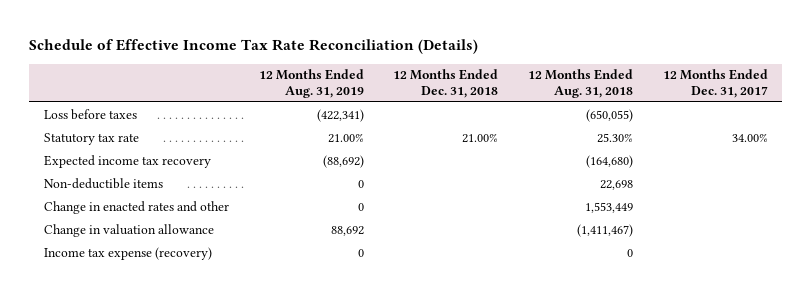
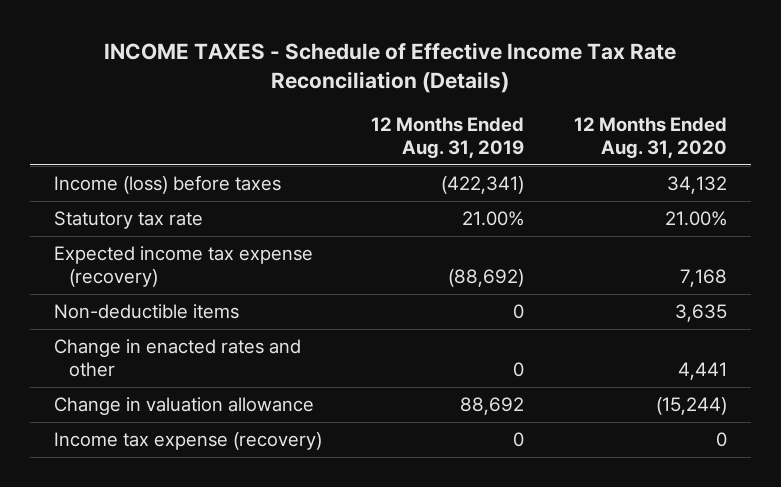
- Schedule of Effective Income Tax Rate Reconciliation (Details)
+ INCOME TAXES - Schedule of Effective Income Tax Rate Reconciliation (Details)
- | 12 Months Ended Aug. 31, 2019 | 12 Months Ended Dec. 31, 2018 | 12 Months Ended Aug. 31, 2018 | 12 Months Ended Dec. 31, 2017
+ | 12 Months Ended Aug. 31, 2019 | 12 Months Ended Aug. 31, 2020
- Loss before taxes | (422,341) | | (650,055) |
+ Income (loss) before taxes | (422,341) | 34,132
- Expected income tax recovery | (88,692) | | (164,680) |
+ Expected income tax expense (recovery) | (88,692) | 7,168

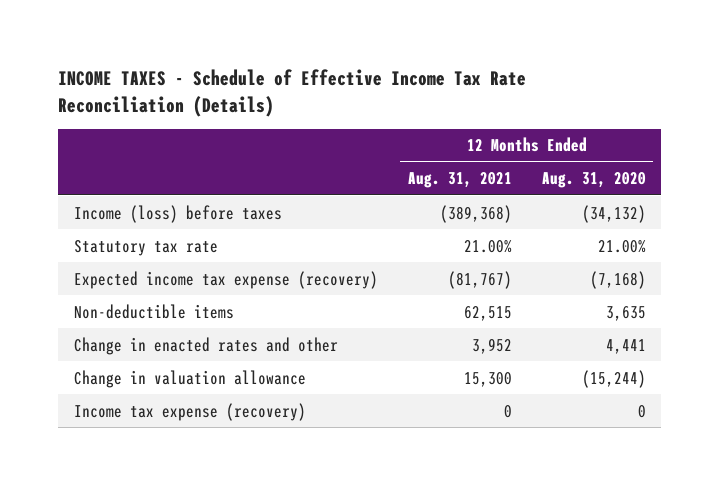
- | 12 Months Ended Aug. 31, 2019 | 12 Months Ended Aug. 31, 2020
+ | 12 Months Ended Aug. 31, 2021 | 12 Months Ended Aug. 31, 2020
- Income (loss) before taxes | (422,341) | 34,132
+ Income (loss) before taxes | (389,368) | (34,132)
- Expected income tax expense (recovery) | (88,692) | 7,168
+ Expected income tax expense (recovery) | (81,767) | (7,168)

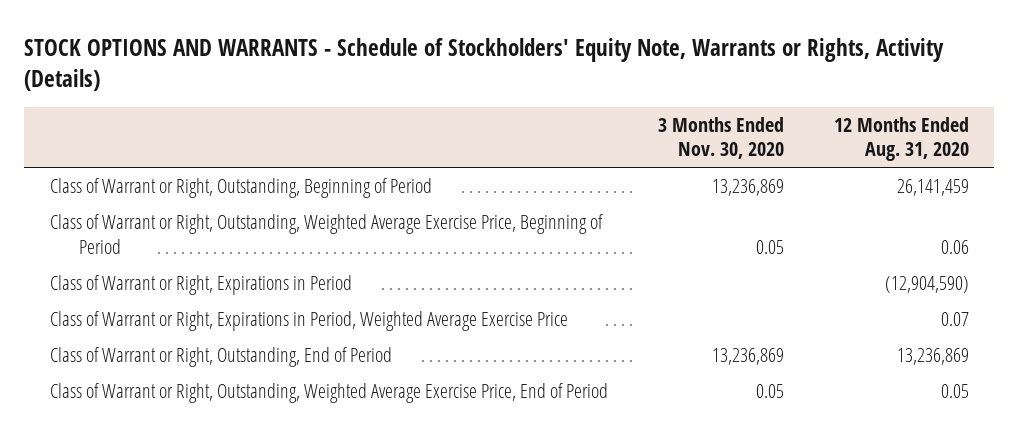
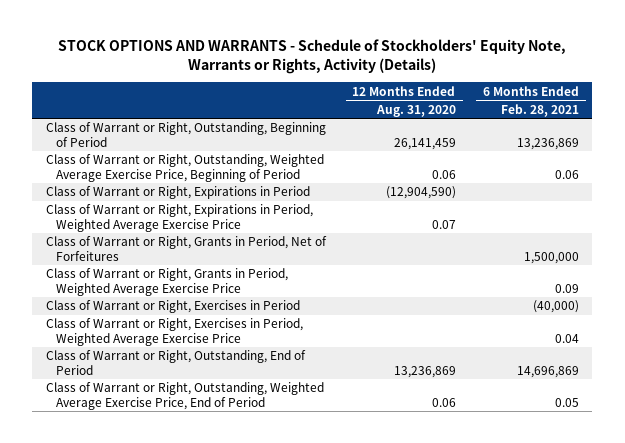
- | 3 Months Ended Nov. 30, 2020 | 12 Months Ended Aug. 31, 2020
+ | 12 Months Ended Aug. 31, 2020 | 6 Months Ended Feb. 28, 2021
+ Class of Warrant or Right, Grants in Period, Net of Forfeitures | | 1,500,000
+ Class of Warrant or Right, Grants in Period, Weighted Average Exercise Price | | 0.09
+ Class of Warrant or Right, Exercises in Period | | (40,000)
+ Class of Warrant or Right, Exercises in Period, Weighted Average Exercise Price | | 0.04
- Class of Warrant or Right, Outstanding, Weighted Average Exercise Price, End of Period | 0.05 | 0.05
+ Class of Warrant or Right, Outstanding, Weighted Average Exercise Price, End of Period | 0.06 | 0.05

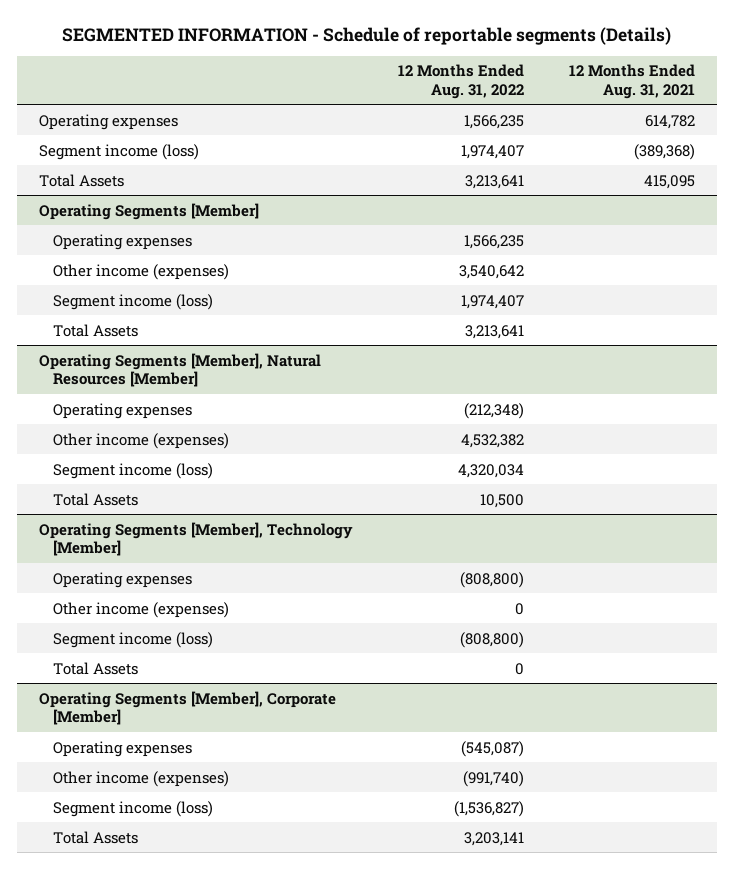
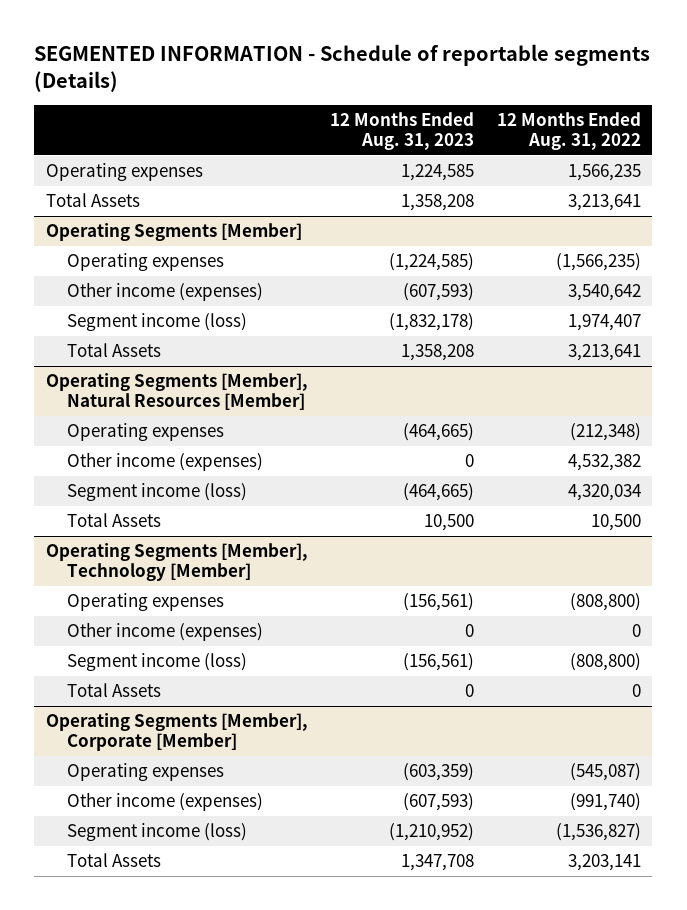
- | 12 Months Ended Aug. 31, 2022 | 12 Months Ended Aug. 31, 2021
+ | 12 Months Ended Aug. 31, 2023 | 12 Months Ended Aug. 31, 2022
- Segment income (loss) | 1,974,407 | (389,368)
@ Operating Segments [Member]
- Operating expenses | 1,566,235 |
+ Operating expenses | (1,224,585) | (1,566,235)

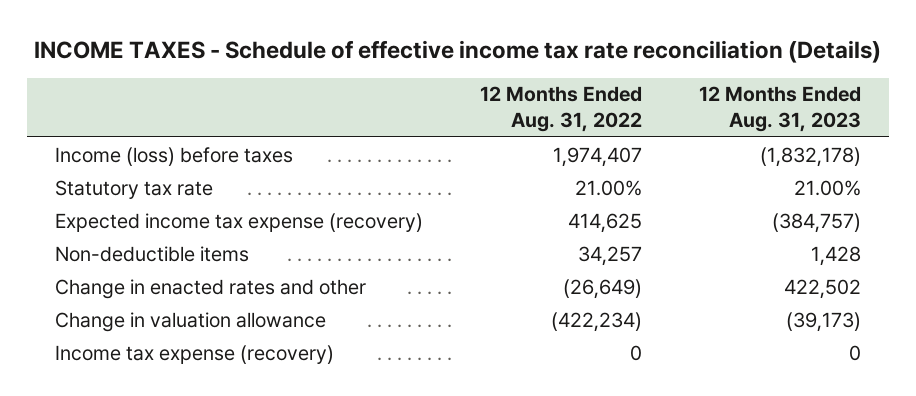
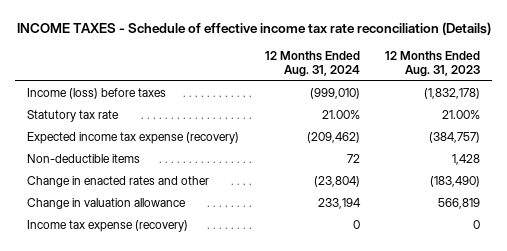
- | 12 Months Ended Aug. 31, 2022 | 12 Months Ended Aug. 31, 2023
+ | 12 Months Ended Aug. 31, 2024 | 12 Months Ended Aug. 31, 2023
- Change in enacted rates and other | (26,649) | 422,502
- Change in valuation allowance | (422,234) | (39,173)
+ Change in enacted rates and other | (23,804) | (183,490)
+ Change in valuation allowance | 233,194 | 566,819

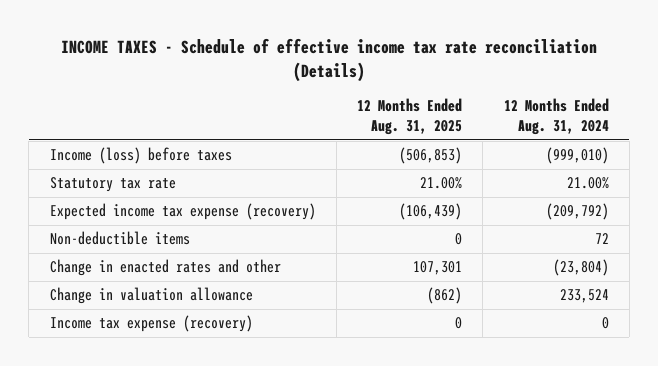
- | 12 Months Ended Aug. 31, 2024 | 12 Months Ended Aug. 31, 2023
+ | 12 Months Ended Aug. 31, 2025 | 12 Months Ended Aug. 31, 2024
- Expected income tax expense (recovery) | (209,462) | (384,757)
+ Expected income tax expense (recovery) | (106,439) | (209,792)
- Change in valuation allowance | 233,194 | 566,819
+ Change in valuation allowance | (862) | 233,524

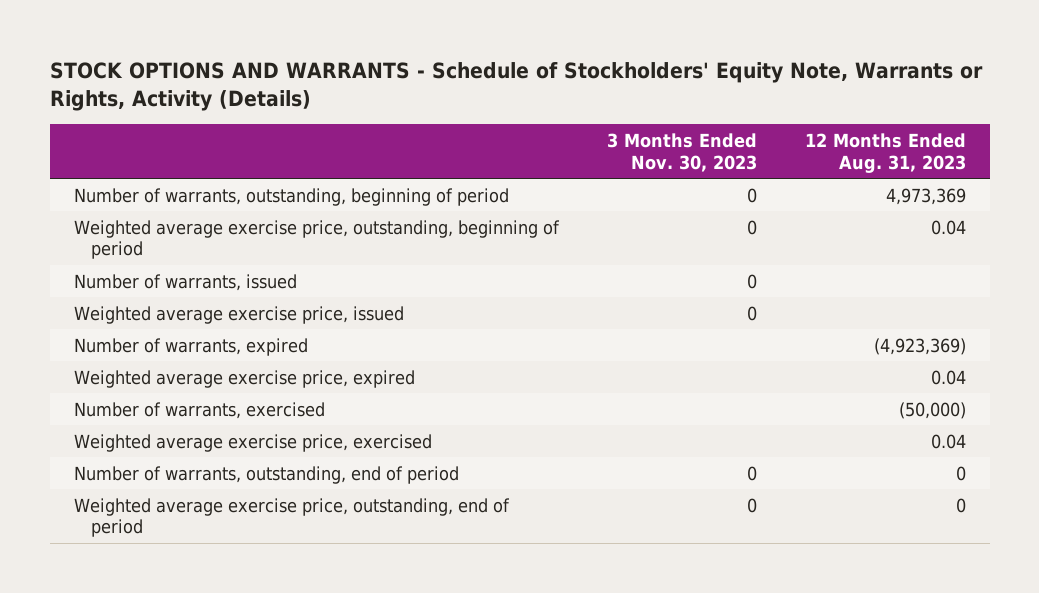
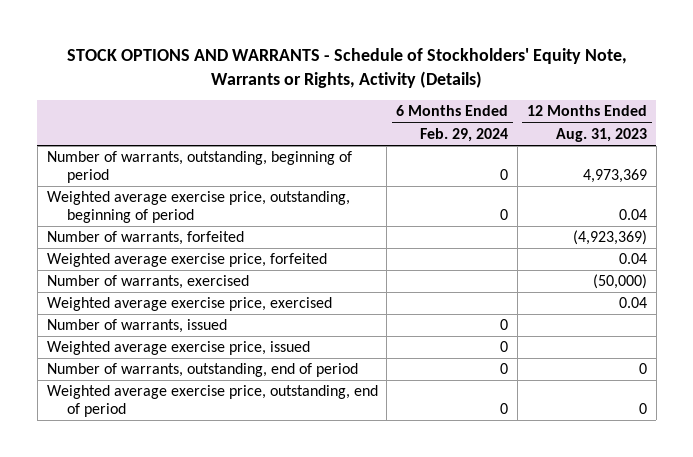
- | 3 Months Ended Nov. 30, 2023 | 12 Months Ended Aug. 31, 2023
+ | 6 Months Ended Feb. 29, 2024 | 12 Months Ended Aug. 31, 2023
- Number of warrants, expired | | (4,923,369)
- Weighted average exercise price, expired | | 0.04
+ Number of warrants, forfeited | | (4,923,369)
+ Weighted average exercise price, forfeited | | 0.04
moved down: Number of warrants, issued | 0 |
moved down: Weighted average exercise price, issued | 0 |

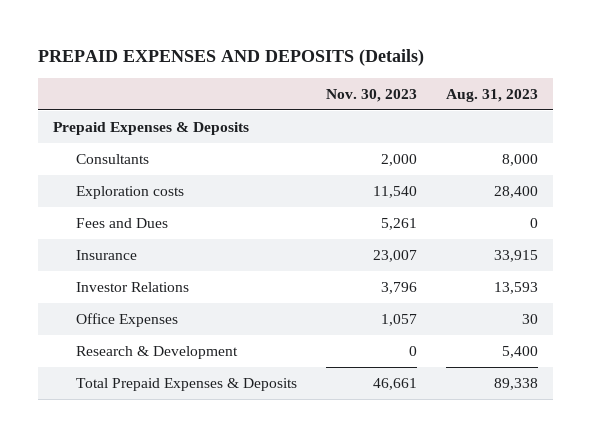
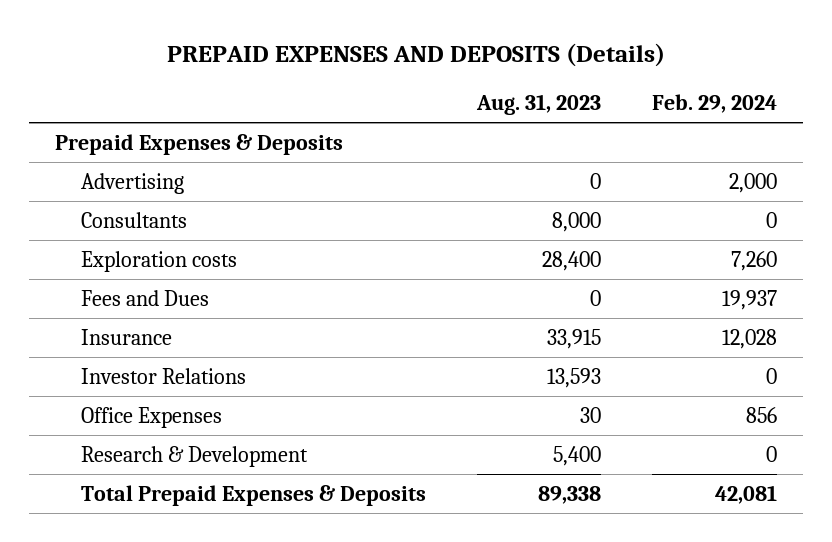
- | Nov. 30, 2023 | Aug. 31, 2023
+ | Aug. 31, 2023 | Feb. 29, 2024
+ Advertising | 0 | 2,000

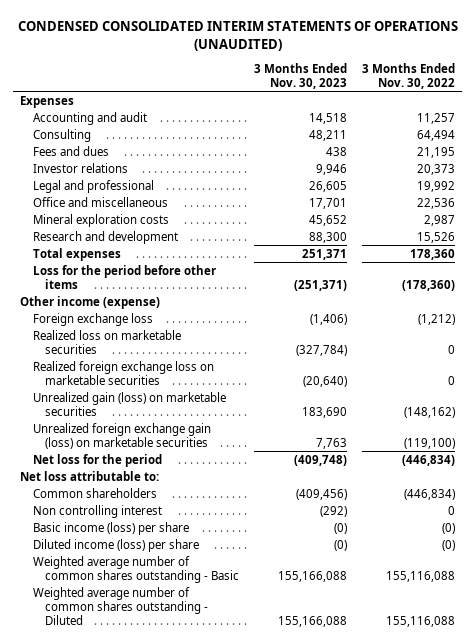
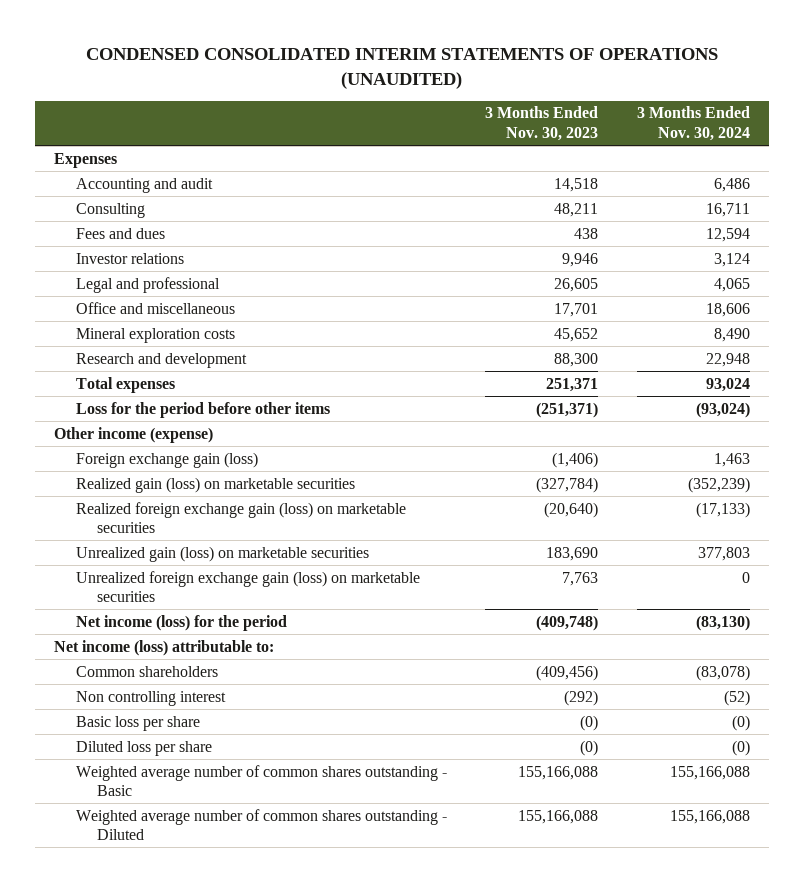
- | 3 Months Ended Nov. 30, 2023 | 3 Months Ended Nov. 30, 2022
+ | 3 Months Ended Nov. 30, 2023 | 3 Months Ended Nov. 30, 2024
- Foreign exchange loss | (1,406) | (1,212)
- Realized loss on marketable securities | (327,784) | 0
- Realized foreign exchange loss on marketable securities | (20,640) | 0
+ Foreign exchange gain (loss) | (1,406) | 1,463
+ Realized gain (loss) on marketable securities | (327,784) | (352,239)
+ Realized foreign exchange gain (loss) on marketable securities | (20,640) | (17,133)
- Net loss for the period | (409,748) | (446,834)
- Net loss attributable to:
+ Net income (loss) for the period | (409,748) | (83,130)
+ Net income (loss) attributable to:
- Basic income (loss) per share | (0) | (0)
- Diluted income (loss) per share | (0) | (0)
+ Basic loss per share | (0) | (0)
+ Diluted loss per share | (0) | (0)

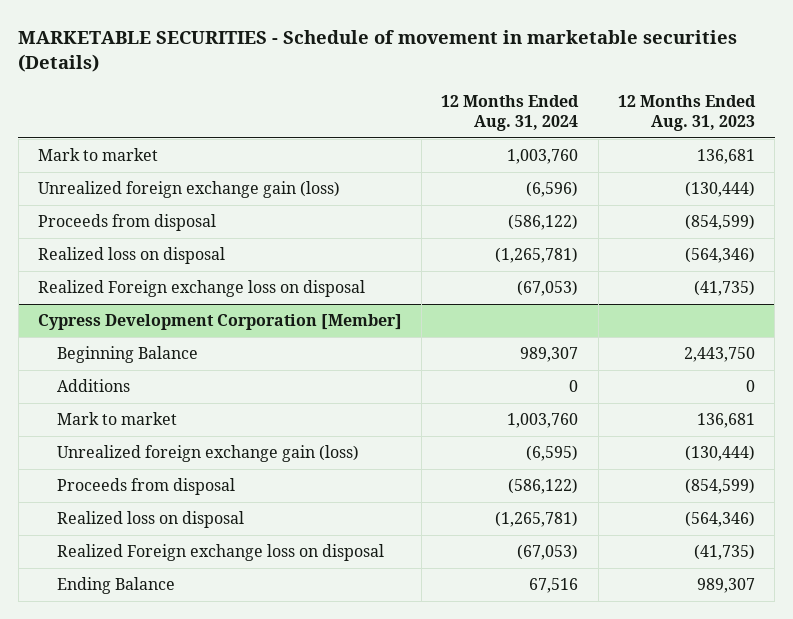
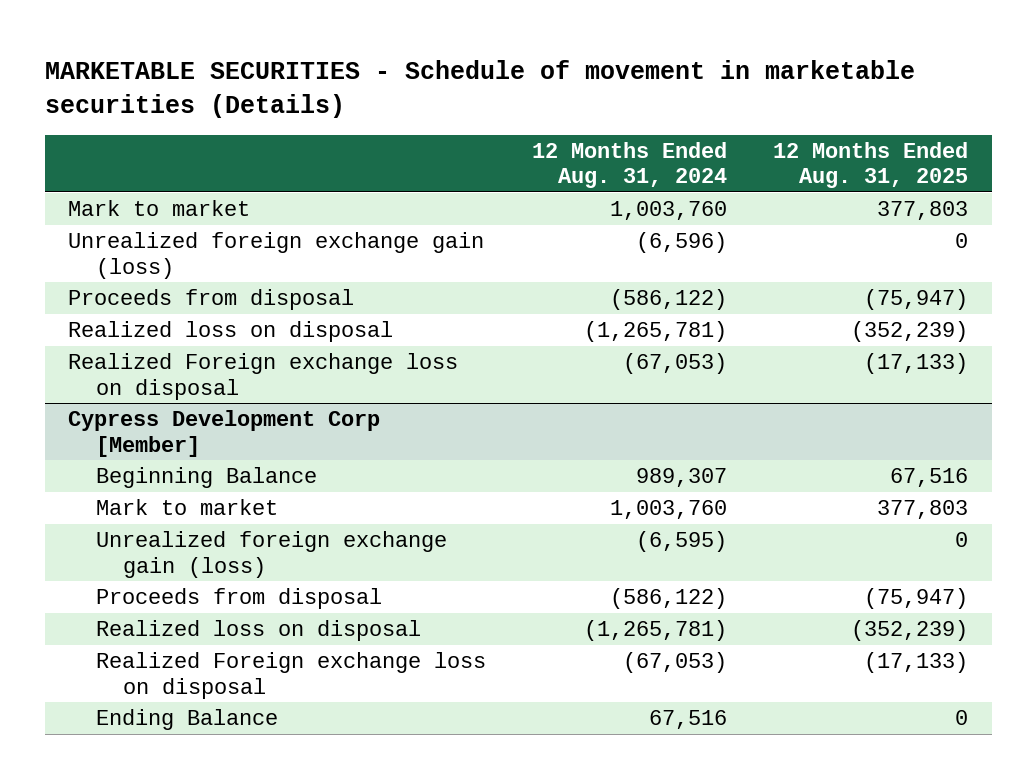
- | 12 Months Ended Aug. 31, 2024 | 12 Months Ended Aug. 31, 2023
+ | 12 Months Ended Aug. 31, 2024 | 12 Months Ended Aug. 31, 2025
- Cypress Development Corporation [Member]
+ Cypress Development Corp [Member]
- Additions | 0 | 0

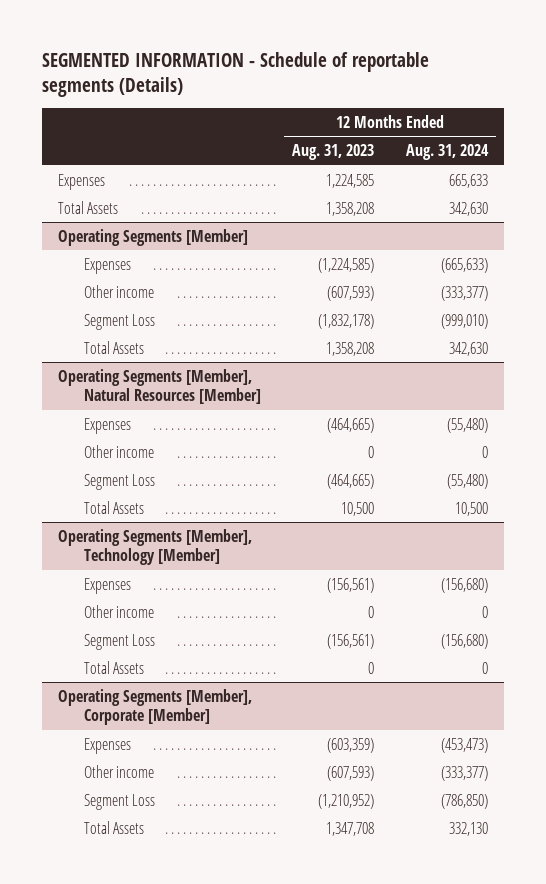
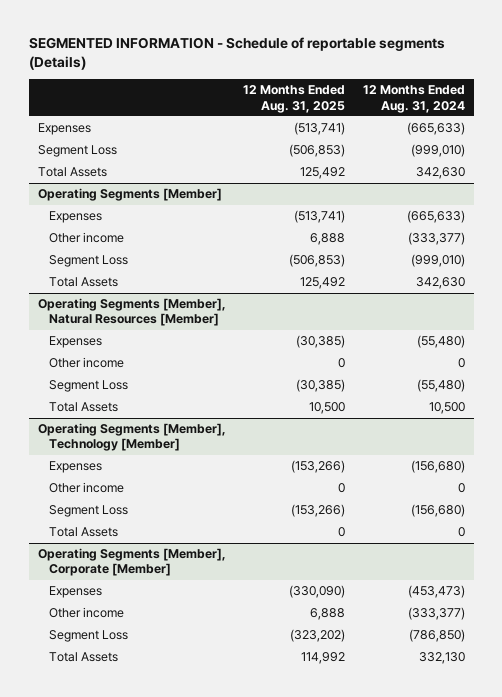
- | 12 Months Ended Aug. 31, 2023 | 12 Months Ended Aug. 31, 2024
+ | 12 Months Ended Aug. 31, 2025 | 12 Months Ended Aug. 31, 2024
- Expenses | 1,224,585 | 665,633
+ Expenses | (513,741) | (665,633)
+ Segment Loss | (506,853) | (999,010)

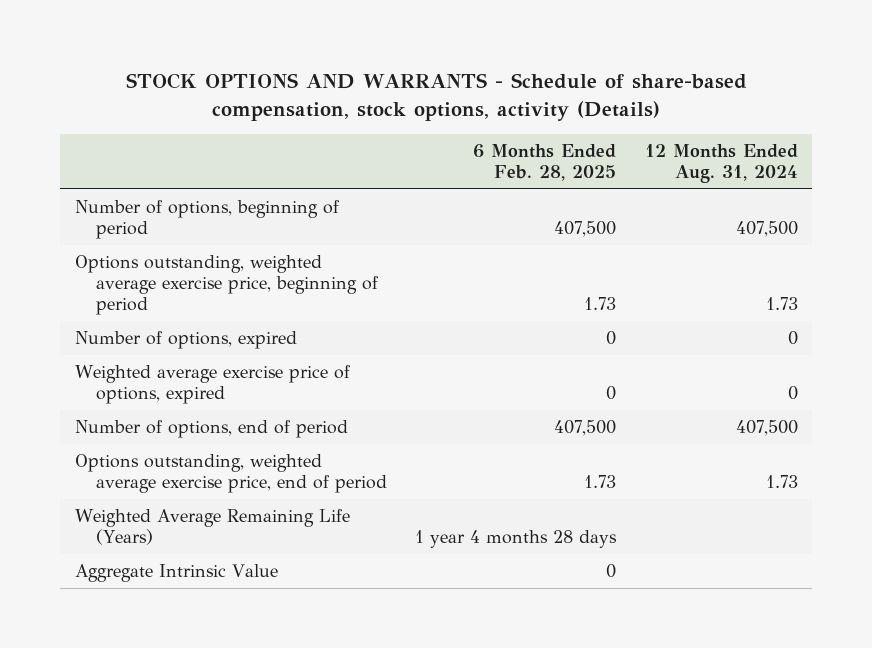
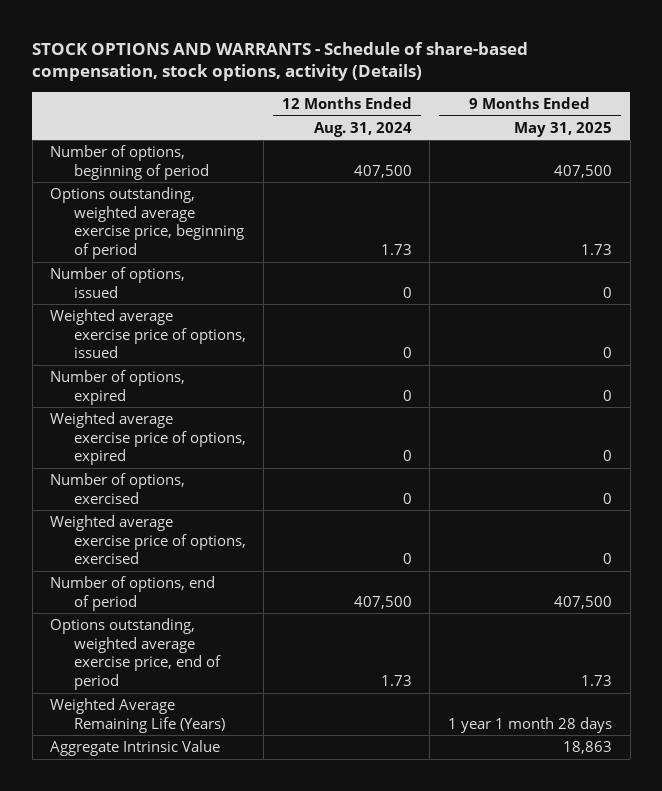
- | 6 Months Ended Feb. 28, 2025 | 12 Months Ended Aug. 31, 2024
+ | 12 Months Ended Aug. 31, 2024 | 9 Months Ended May 31, 2025
+ Number of options, issued | 0 | 0
+ Weighted average exercise price of options, issued | 0 | 0
+ Number of options, exercised | 0 | 0
+ Weighted average exercise price of options, exercised | 0 | 0

